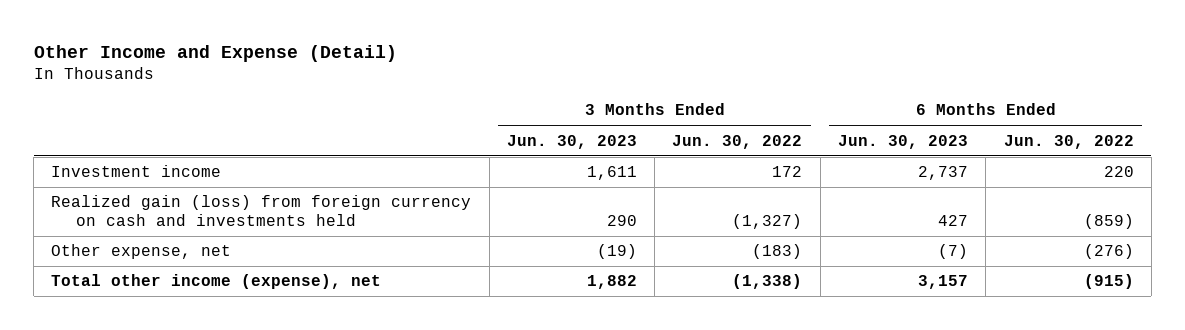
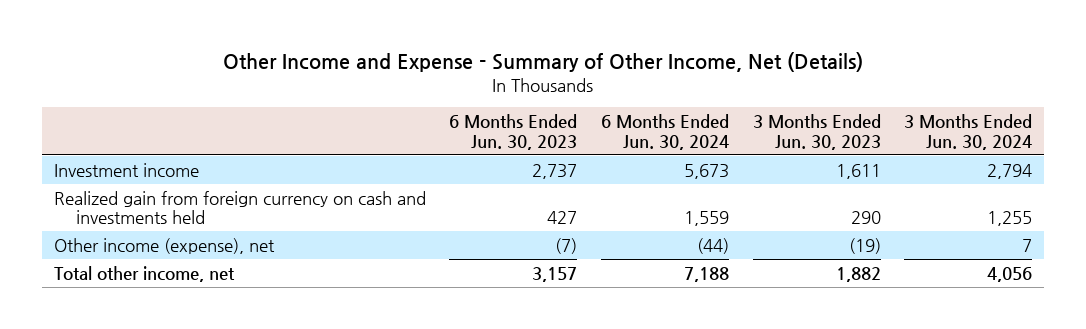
- Other Income and Expense (Detail)
+ Other Income and Expense - Summary of Other Income, Net (Details)
- | 3 Months Ended Jun. 30, 2023 | 3 Months Ended Jun. 30, 2022 | 6 Months Ended Jun. 30, 2023 | 6 Months Ended Jun. 30, 2022
+ | 6 Months Ended Jun. 30, 2023 | 6 Months Ended Jun. 30, 2024 | 3 Months Ended Jun. 30, 2023 | 3 Months Ended Jun. 30, 2024
- Realized gain (loss) from foreign currency on cash and investments held | 290 | (1,327) | 427 | (859)
- Other expense, net | (19) | (183) | (7) | (276)
- Total other income (expense), net | 1,882 | (1,338) | 3,157 | (915)
+ Realized gain from foreign currency on cash and investments held | 427 | 1,559 | 290 | 1,255
+ Other income (expense), net | (7) | (44) | (19) | 7
+ Total other income, net | 3,157 | 7,188 | 1,882 | 4,056

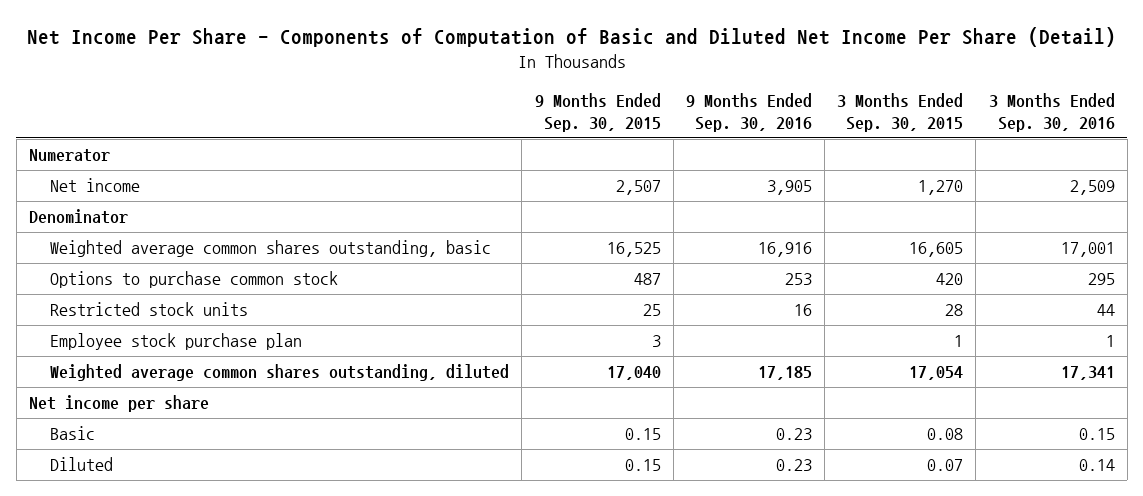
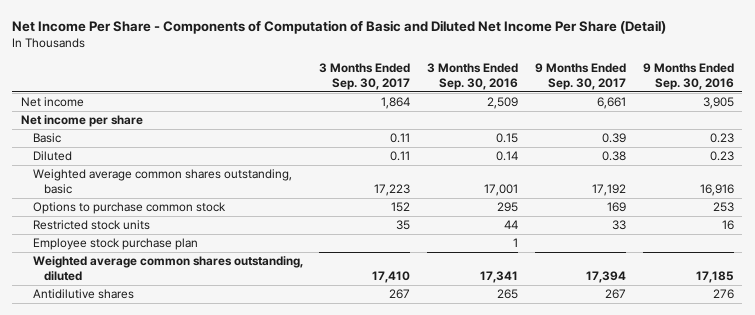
- | 9 Months Ended Sep. 30, 2015 | 9 Months Ended Sep. 30, 2016 | 3 Months Ended Sep. 30, 2015 | 3 Months Ended Sep. 30, 2016
+ | 3 Months Ended Sep. 30, 2017 | 3 Months Ended Sep. 30, 2016 | 9 Months Ended Sep. 30, 2017 | 9 Months Ended Sep. 30, 2016
- Numerator
- Denominator
moved up: Net income per share
moved up: Basic | 0.11 | 0.15 | 0.39 | 0.23
moved up: Diluted | 0.11 | 0.14 | 0.38 | 0.23
+ Antidilutive shares | 267 | 265 | 267 | 276

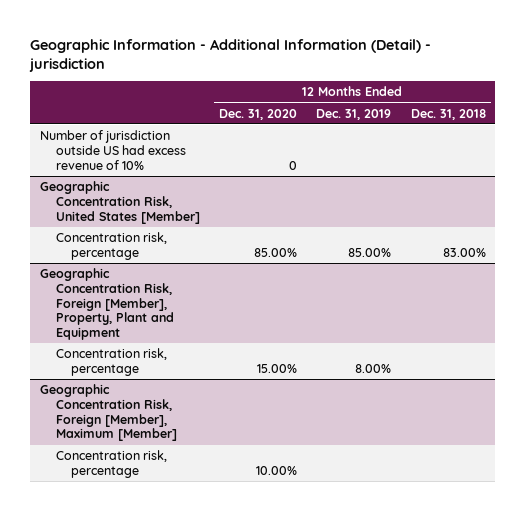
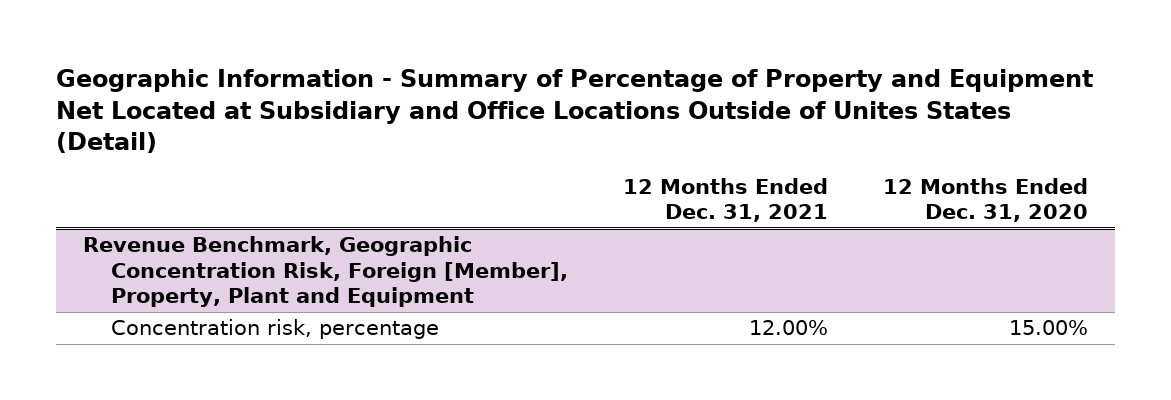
- Geographic Information - Additional Information (Detail) - jurisdiction
+ Geographic Information - Summary of Percentage of Property and Equipment Net Located at Subsidiary and Office Locations Outside of Unites States (Detail)
- | 12 Months Ended Dec. 31, 2020 | 12 Months Ended Dec. 31, 2019 | 12 Months Ended Dec. 31, 2018
+ | 12 Months Ended Dec. 31, 2021 | 12 Months Ended Dec. 31, 2020
- Number of jurisdiction outside US had excess revenue of 10% | 0 | |
- Geographic Concentration Risk, United States [Member]
- Concentration risk, percentage | 85.00% | 85.00% | 83.00%
- Geographic Concentration Risk, Foreign [Member], Property, Plant and Equipment
+ Revenue Benchmark, Geographic Concentration Risk, Foreign [Member], Property, Plant and Equipment
- Geographic Concentration Risk, Foreign [Member], Maximum [Member]
- Concentration risk, percentage | 10.00% | |

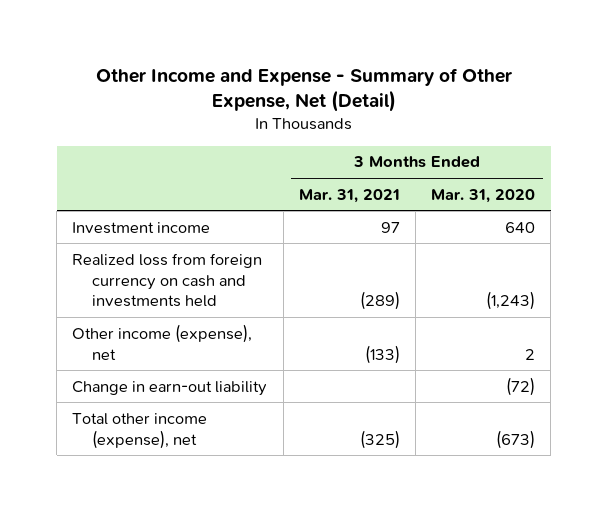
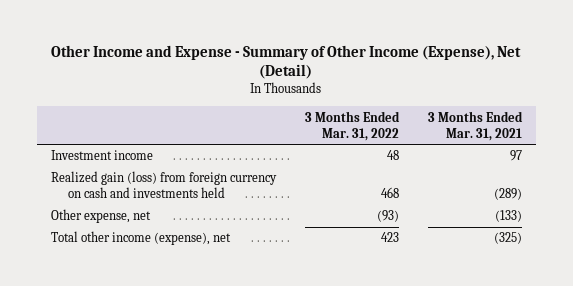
- Other Income and Expense - Summary of Other Expense, Net (Detail)
+ Other Income and Expense - Summary of Other Income (Expense), Net (Detail)
- | 3 Months Ended Mar. 31, 2021 | 3 Months Ended Mar. 31, 2020
+ | 3 Months Ended Mar. 31, 2022 | 3 Months Ended Mar. 31, 2021
- Realized loss from foreign currency on cash and investments held | (289) | (1,243)
- Other income (expense), net | (133) | 2
- Change in earn-out liability | | (72)
+ Realized gain (loss) from foreign currency on cash and investments held | 468 | (289)
+ Other expense, net | (93) | (133)

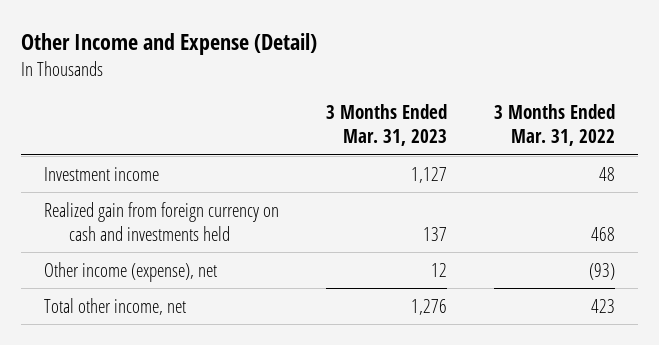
- Other Income and Expense - Summary of Other Income (Expense), Net (Detail)
+ Other Income and Expense (Detail)
- | 3 Months Ended Mar. 31, 2022 | 3 Months Ended Mar. 31, 2021
+ | 3 Months Ended Mar. 31, 2023 | 3 Months Ended Mar. 31, 2022
- Realized gain (loss) from foreign currency on cash and investments held | 468 | (289)
- Other expense, net | (93) | (133)
- Total other income (expense), net | 423 | (325)
+ Realized gain from foreign currency on cash and investments held | 137 | 468
+ Other income (expense), net | 12 | (93)
+ Total other income, net | 1,276 | 423

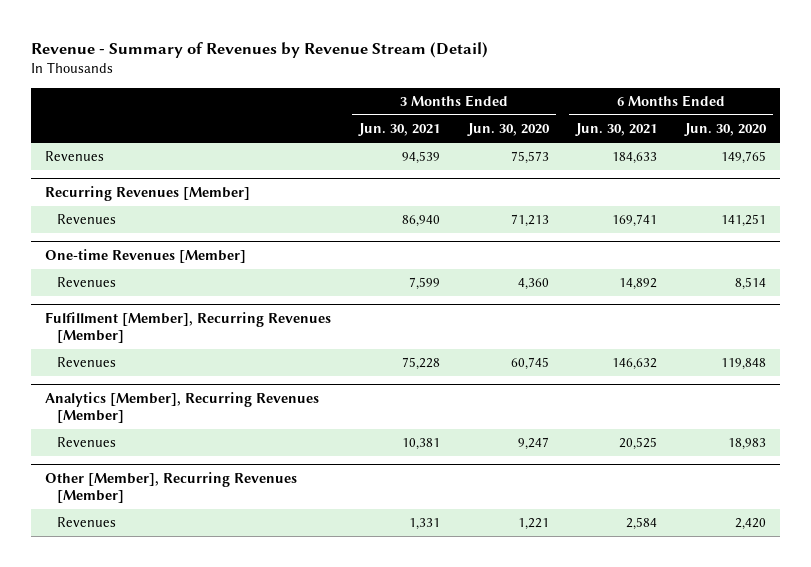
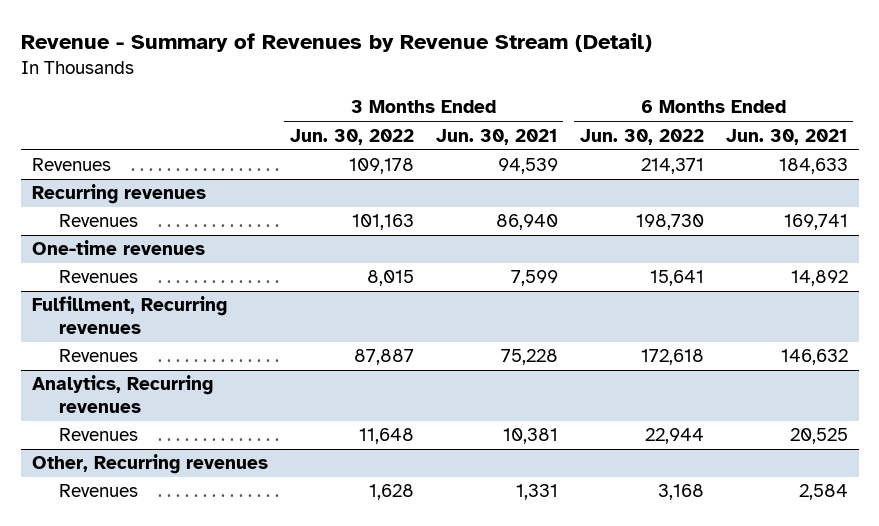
- | 3 Months Ended Jun. 30, 2021 | 3 Months Ended Jun. 30, 2020 | 6 Months Ended Jun. 30, 2021 | 6 Months Ended Jun. 30, 2020
+ | 3 Months Ended Jun. 30, 2022 | 3 Months Ended Jun. 30, 2021 | 6 Months Ended Jun. 30, 2022 | 6 Months Ended Jun. 30, 2021
- Recurring Revenues [Member]
+ Recurring revenues
- One-time Revenues [Member]
+ One-time revenues
- Fulfillment [Member], Recurring Revenues [Member]
+ Fulfillment, Recurring revenues
- Analytics [Member], Recurring Revenues [Member]
+ Analytics, Recurring revenues
- Other [Member], Recurring Revenues [Member]
+ Other, Recurring revenues

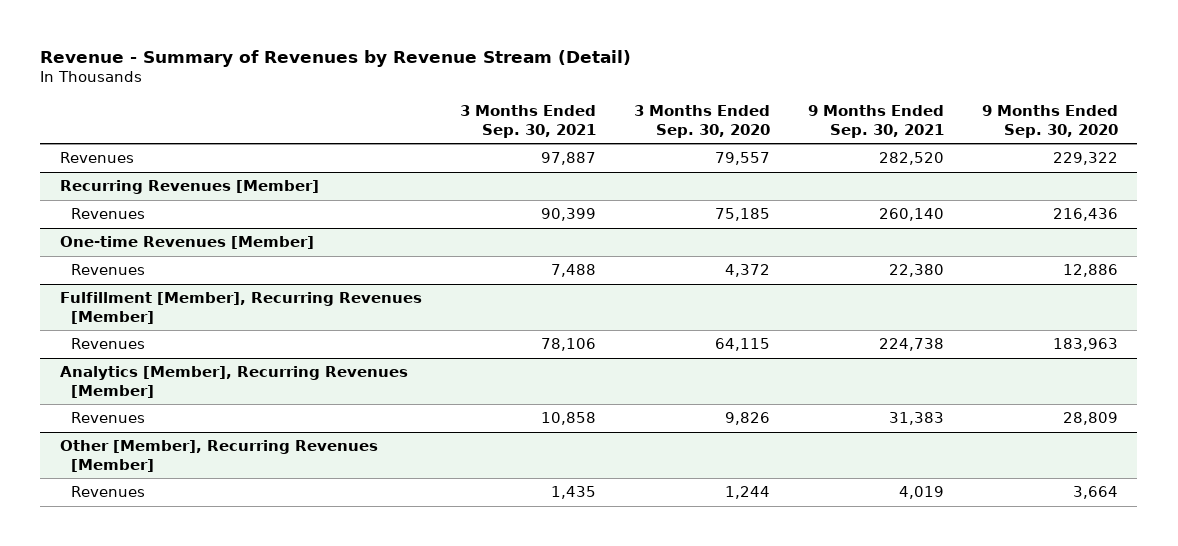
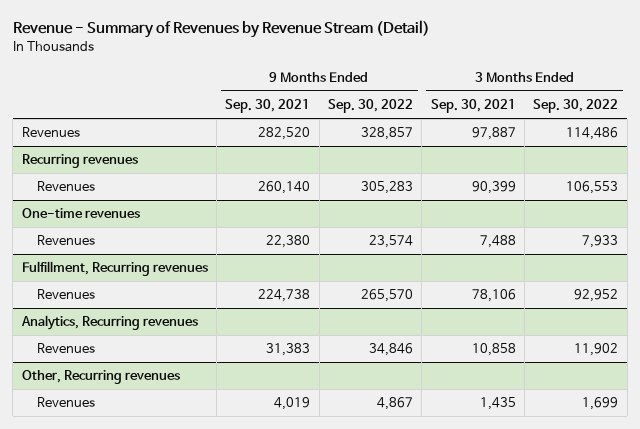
- | 3 Months Ended Sep. 30, 2021 | 3 Months Ended Sep. 30, 2020 | 9 Months Ended Sep. 30, 2021 | 9 Months Ended Sep. 30, 2020
+ | 9 Months Ended Sep. 30, 2021 | 9 Months Ended Sep. 30, 2022 | 3 Months Ended Sep. 30, 2021 | 3 Months Ended Sep. 30, 2022
- Recurring Revenues [Member]
+ Recurring revenues
- One-time Revenues [Member]
+ One-time revenues
- Fulfillment [Member], Recurring Revenues [Member]
+ Fulfillment, Recurring revenues
- Analytics [Member], Recurring Revenues [Member]
+ Analytics, Recurring revenues
- Other [Member], Recurring Revenues [Member]
+ Other, Recurring revenues

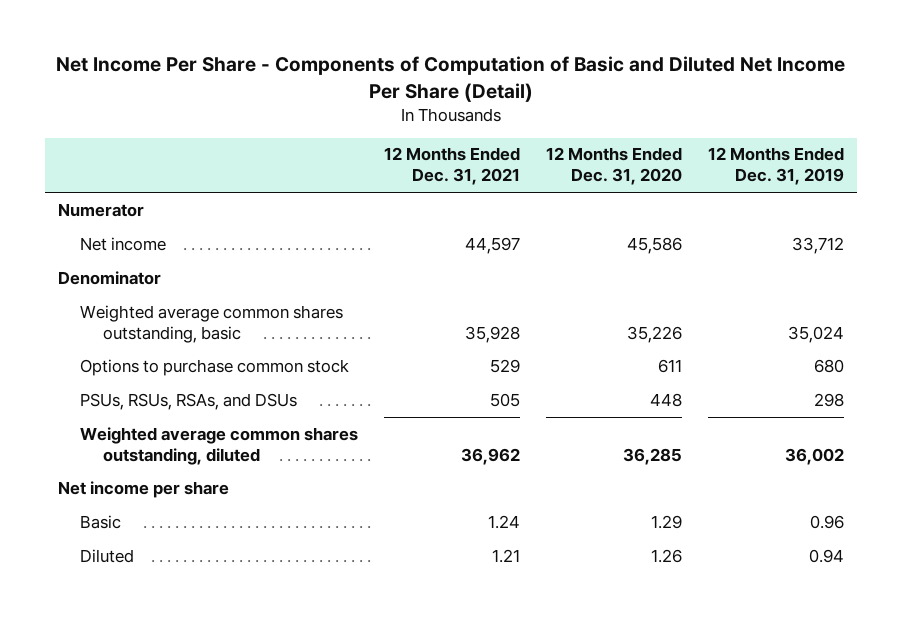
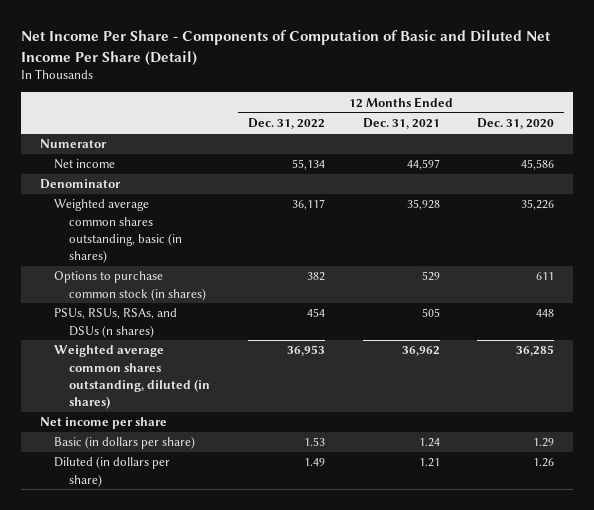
- | 12 Months Ended Dec. 31, 2021 | 12 Months Ended Dec. 31, 2020 | 12 Months Ended Dec. 31, 2019
+ | 12 Months Ended Dec. 31, 2022 | 12 Months Ended Dec. 31, 2021 | 12 Months Ended Dec. 31, 2020
- Weighted average common shares outstanding, basic | 35,928 | 35,226 | 35,024
- Options to purchase common stock | 529 | 611 | 680
- PSUs, RSUs, RSAs, and DSUs | 505 | 448 | 298
- Weighted average common shares outstanding, diluted | 36,962 | 36,285 | 36,002
+ Weighted average common shares outstanding, basic (in shares) | 36,117 | 35,928 | 35,226
+ Options to purchase common stock (in shares) | 382 | 529 | 611
+ PSUs, RSUs, RSAs, and DSUs (n shares) | 454 | 505 | 448
+ Weighted average common shares outstanding, diluted (in shares) | 36,953 | 36,962 | 36,285
- Basic | 1.24 | 1.29 | 0.96
- Diluted | 1.21 | 1.26 | 0.94
+ Basic (in dollars per share) | 1.53 | 1.24 | 1.29
+ Diluted (in dollars per share) | 1.49 | 1.21 | 1.26

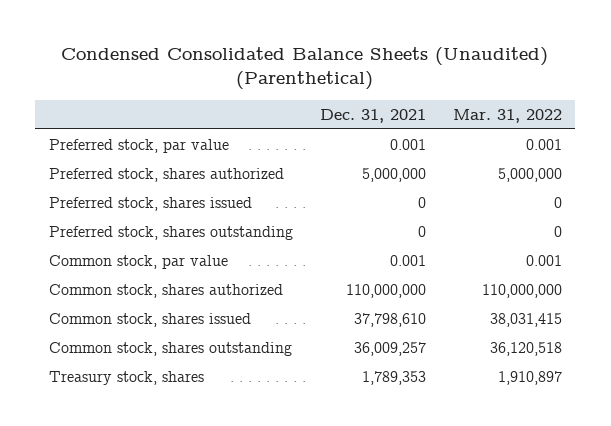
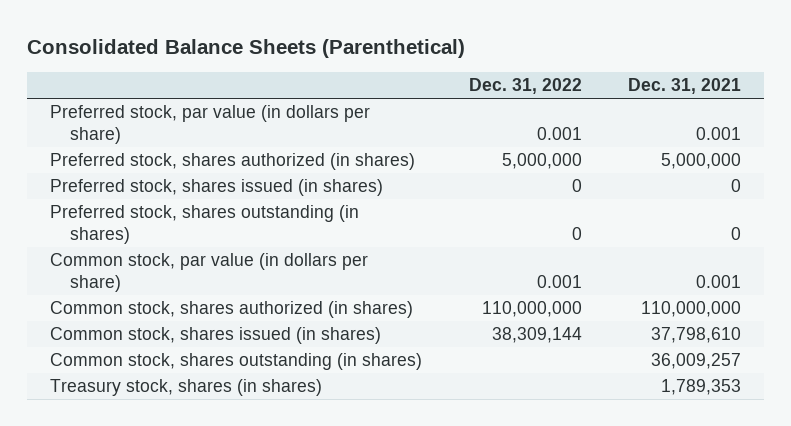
- Condensed Consolidated Balance Sheets (Unaudited) (Parenthetical)
+ Consolidated Balance Sheets (Parenthetical)
- | Dec. 31, 2021 | Mar. 31, 2022
+ | Dec. 31, 2022 | Dec. 31, 2021
- Preferred stock, par value | 0.001 | 0.001
- Preferred stock, shares authorized | 5,000,000 | 5,000,000
- Preferred stock, shares issued | 0 | 0
- Preferred stock, shares outstanding | 0 | 0
- Common stock, par value | 0.001 | 0.001
- Common stock, shares authorized | 110,000,000 | 110,000,000
- Common stock, shares issued | 37,798,610 | 38,031,415
- Common stock, shares outstanding | 36,009,257 | 36,120,518
- Treasury stock, shares | 1,789,353 | 1,910,897
+ Preferred stock, par value (in dollars per share) | 0.001 | 0.001
+ Preferred stock, shares authorized (in shares) | 5,000,000 | 5,000,000
+ Preferred stock, shares issued (in shares) | 0 | 0
+ Preferred stock, shares outstanding (in shares) | 0 | 0
+ Common stock, par value (in dollars per share) | 0.001 | 0.001
+ Common stock, shares authorized (in shares) | 110,000,000 | 110,000,000
+ Common stock, shares issued (in shares) | 38,309,144 | 37,798,610
+ Common stock, shares outstanding (in shares) | | 36,009,257
+ Treasury stock, shares (in shares) | | 1,789,353

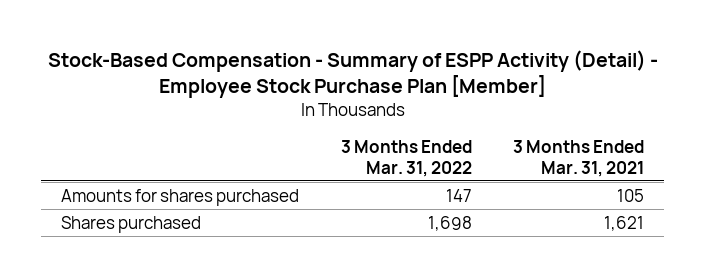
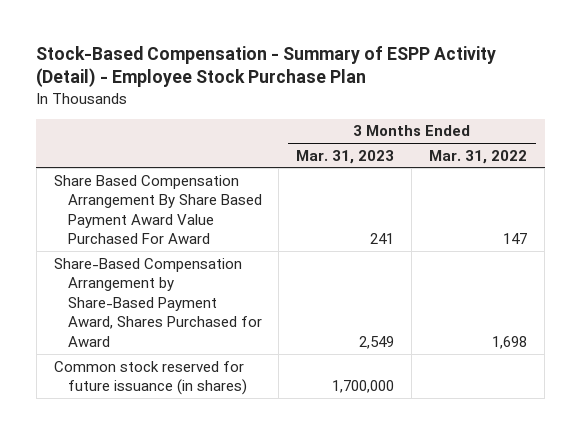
- Stock-Based Compensation - Summary of ESPP Activity (Detail) - Employee Stock Purchase Plan [Member]
+ Stock-Based Compensation - Summary of ESPP Activity (Detail) - Employee Stock Purchase Plan
- | 3 Months Ended Mar. 31, 2022 | 3 Months Ended Mar. 31, 2021
+ | 3 Months Ended Mar. 31, 2023 | 3 Months Ended Mar. 31, 2022
- Amounts for shares purchased | 147 | 105
- Shares purchased | 1,698 | 1,621
+ Share Based Compensation Arrangement By Share Based Payment Award Value Purchased For Award | 241 | 147
+ Share-Based Compensation Arrangement by Share-Based Payment Award, Shares Purchased for Award | 2,549 | 1,698
+ Common stock reserved for future issuance (in shares) | 1,700,000 |

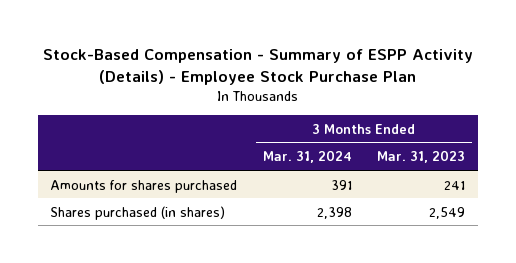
- Stock-Based Compensation - Summary of ESPP Activity (Detail) - Employee Stock Purchase Plan
+ Stock-Based Compensation - Summary of ESPP Activity (Details) - Employee Stock Purchase Plan
- | 3 Months Ended Mar. 31, 2023 | 3 Months Ended Mar. 31, 2022
+ | 3 Months Ended Mar. 31, 2024 | 3 Months Ended Mar. 31, 2023
- Share Based Compensation Arrangement By Share Based Payment Award Value Purchased For Award | 241 | 147
- Share-Based Compensation Arrangement by Share-Based Payment Award, Shares Purchased for Award | 2,549 | 1,698
- Common stock reserved for future issuance (in shares) | 1,700,000 |
+ Amounts for shares purchased | 391 | 241
+ Shares purchased (in shares) | 2,398 | 2,549

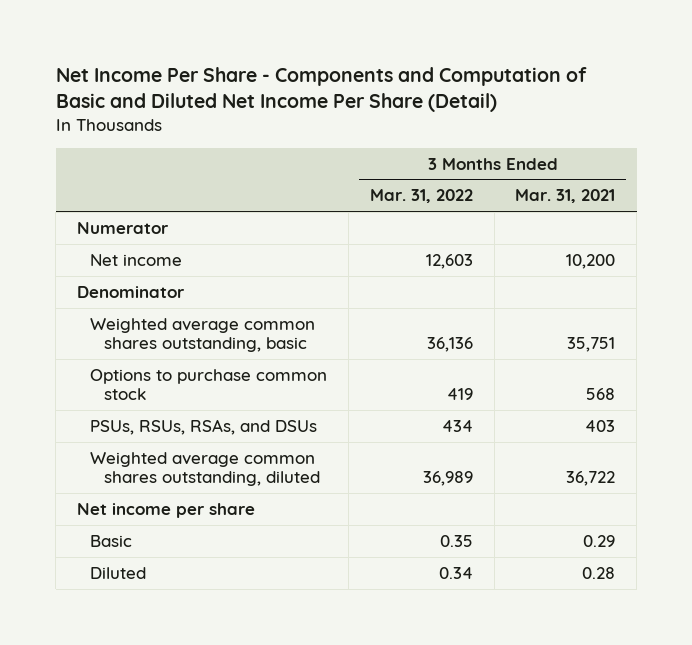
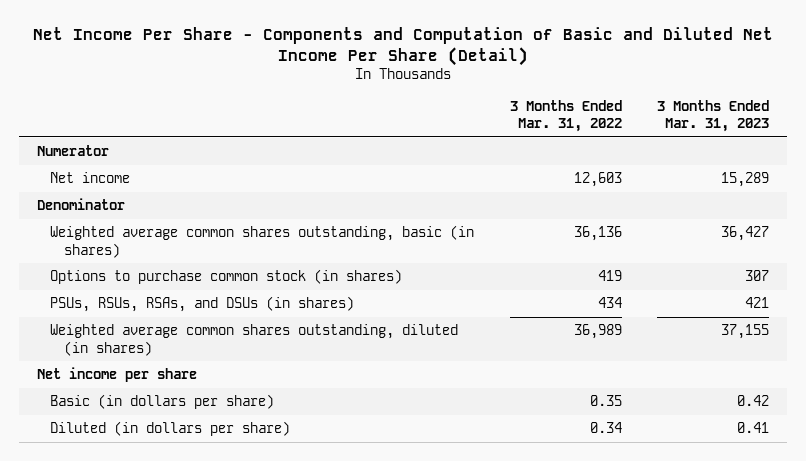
- | 3 Months Ended Mar. 31, 2022 | 3 Months Ended Mar. 31, 2021
+ | 3 Months Ended Mar. 31, 2022 | 3 Months Ended Mar. 31, 2023
- Weighted average common shares outstanding, basic | 36,136 | 35,751
- Options to purchase common stock | 419 | 568
- PSUs, RSUs, RSAs, and DSUs | 434 | 403
- Weighted average common shares outstanding, diluted | 36,989 | 36,722
+ Weighted average common shares outstanding, basic (in shares) | 36,136 | 36,427
+ Options to purchase common stock (in shares) | 419 | 307
+ PSUs, RSUs, RSAs, and DSUs (in shares) | 434 | 421
+ Weighted average common shares outstanding, diluted (in shares) | 36,989 | 37,155
- Basic | 0.35 | 0.29
- Diluted | 0.34 | 0.28
+ Basic (in dollars per share) | 0.35 | 0.42
+ Diluted (in dollars per share) | 0.34 | 0.41

